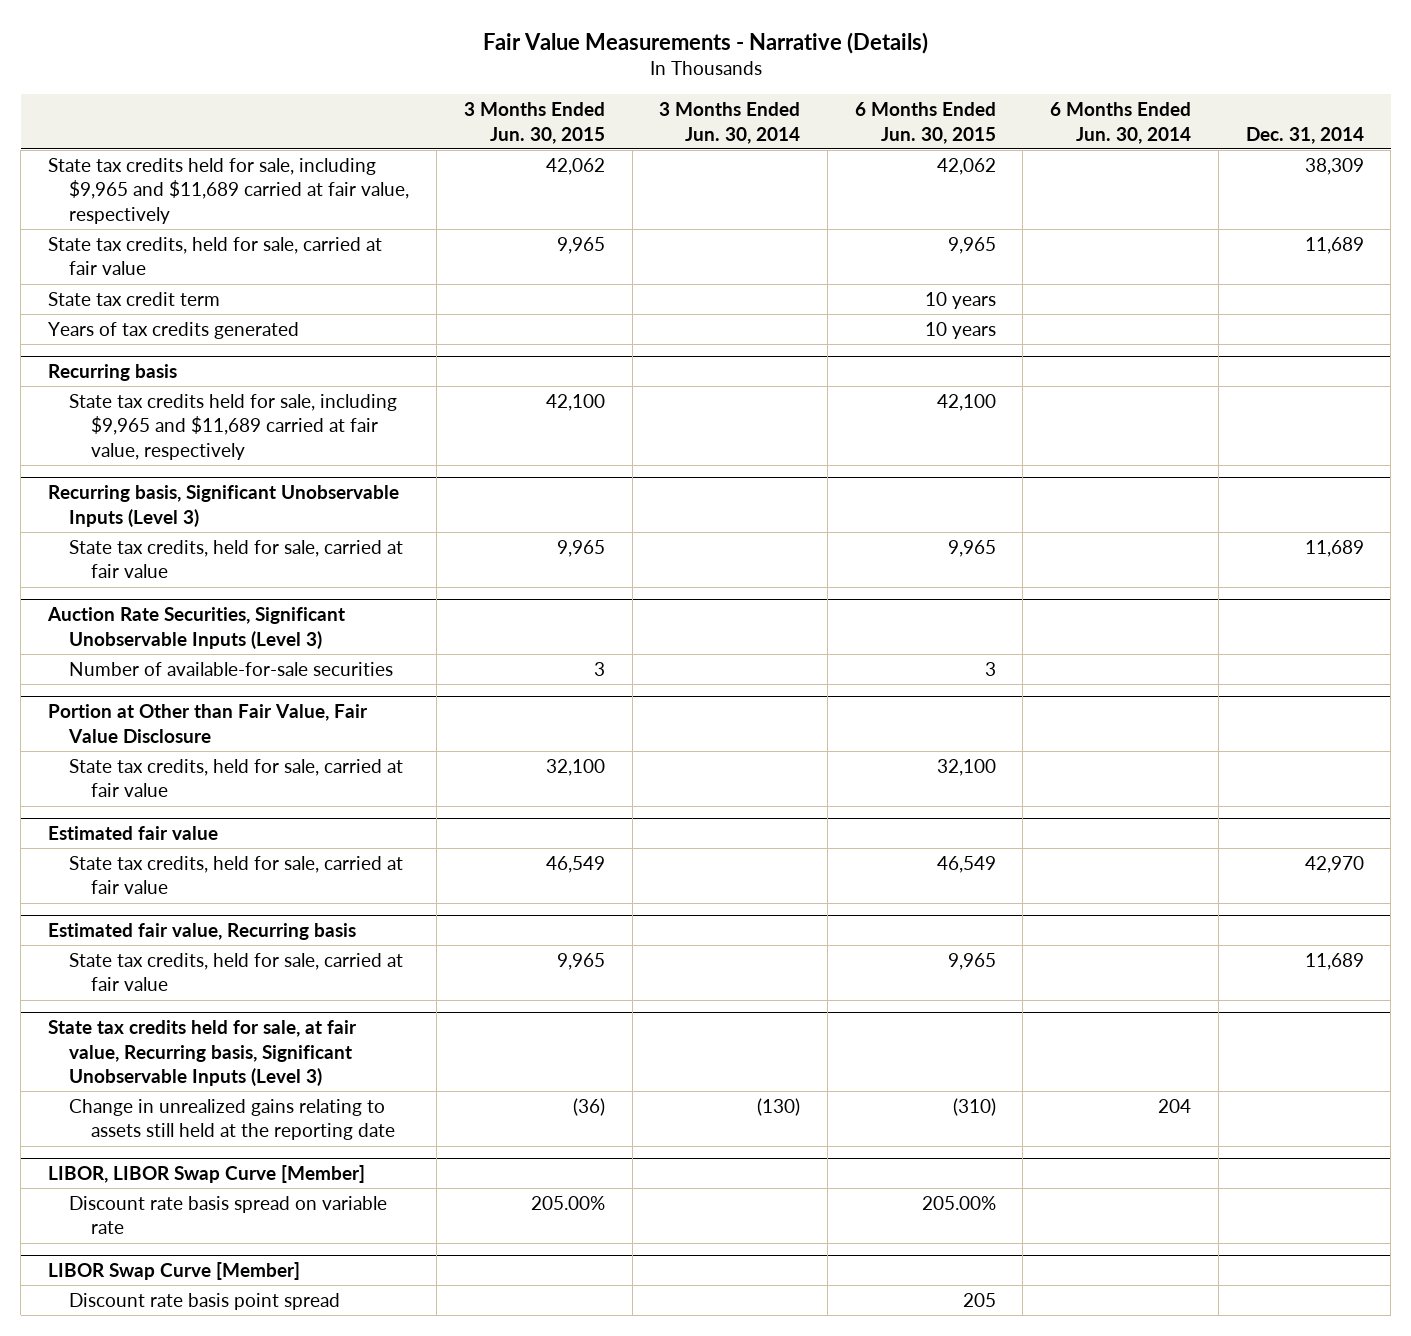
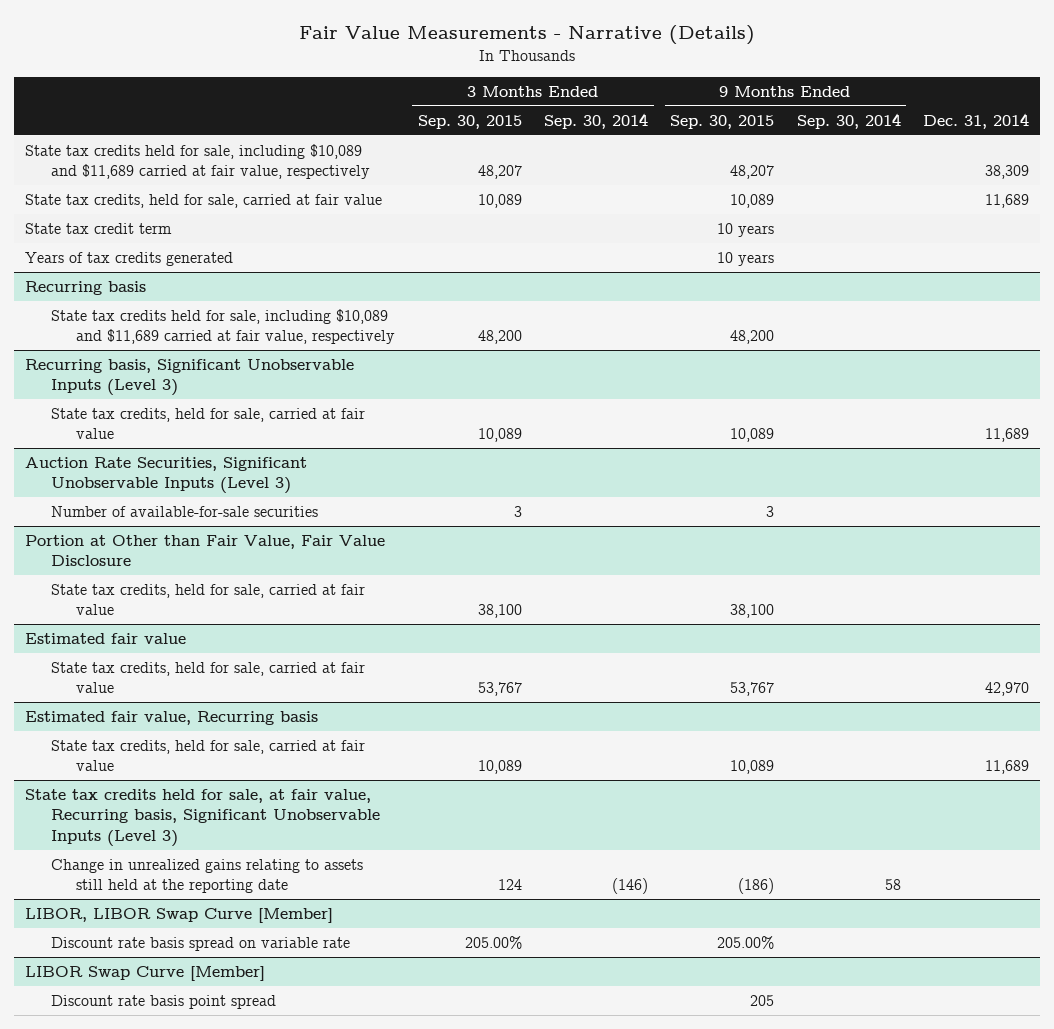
- | 3 Months Ended Jun. 30, 2015 | 3 Months Ended Jun. 30, 2014 | 6 Months Ended Jun. 30, 2015 | 6 Months Ended Jun. 30, 2014 | Dec. 31, 2014
+ | 3 Months Ended Sep. 30, 2015 | 3 Months Ended Sep. 30, 2014 | 9 Months Ended Sep. 30, 2015 | 9 Months Ended Sep. 30, 2014 | Dec. 31, 2014
- State tax credits held for sale, including $9,965 and $11,689 carried at fair value, respectively | 42,062 | | 42,062 | | 38,309
+ State tax credits held for sale, including $10,089 and $11,689 carried at fair value, respectively | 48,207 | | 48,207 | | 38,309
@ Recurring basis
- State tax credits held for sale, including $9,965 and $11,689 carried at fair value, respectively | 42,100 | | 42,100 | |
+ State tax credits held for sale, including $10,089 and $11,689 carried at fair value, respectively | 48,200 | | 48,200 | |

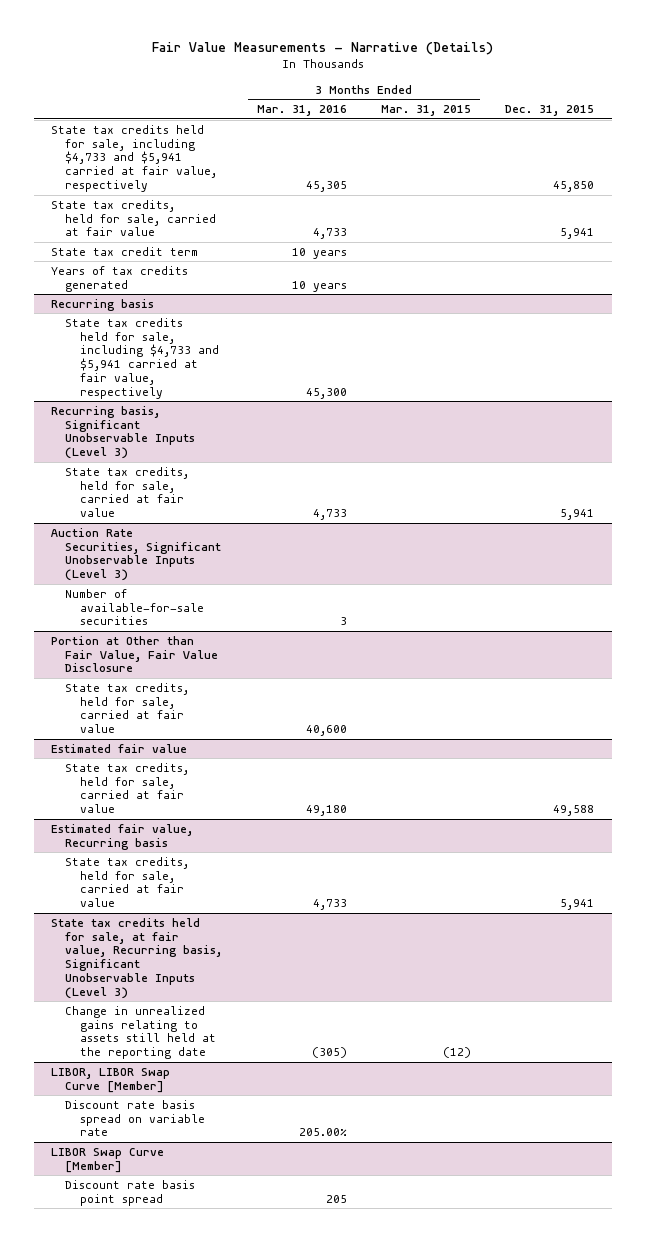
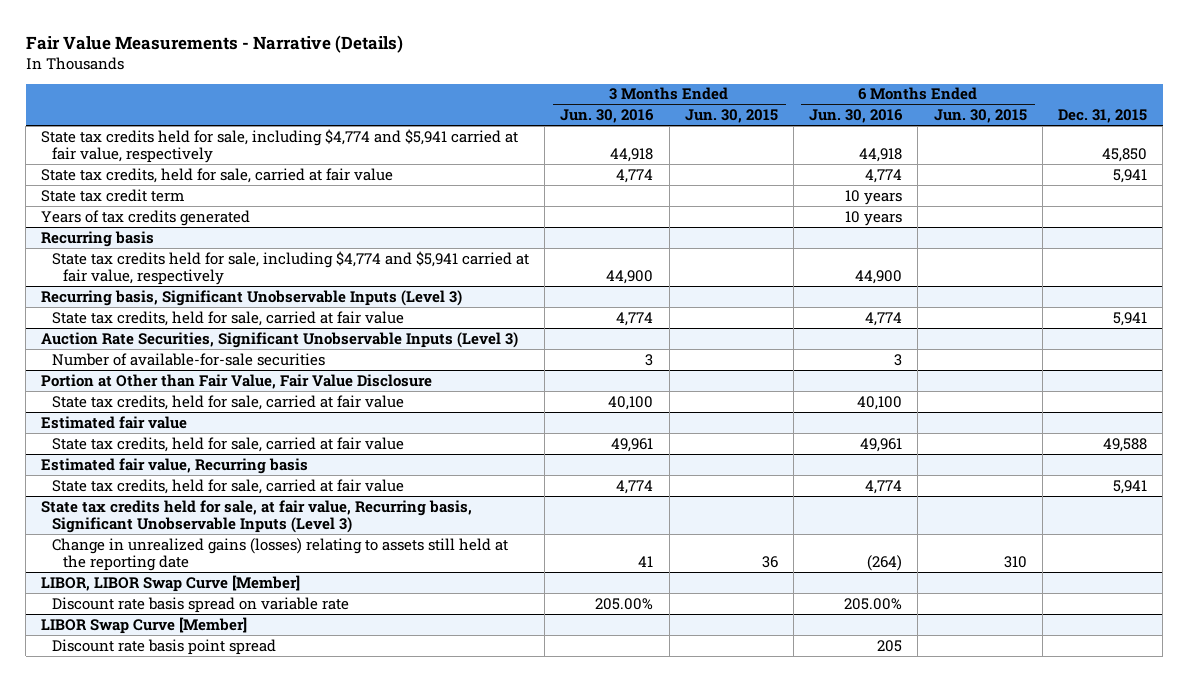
- | 3 Months Ended Mar. 31, 2016 | 3 Months Ended Mar. 31, 2015 | Dec. 31, 2015
+ | 3 Months Ended Jun. 30, 2016 | 3 Months Ended Jun. 30, 2015 | 6 Months Ended Jun. 30, 2016 | 6 Months Ended Jun. 30, 2015 | Dec. 31, 2015
- State tax credits held for sale, including $4,733 and $5,941 carried at fair value, respectively | 45,305 | | 45,850
+ State tax credits held for sale, including $4,774 and $5,941 carried at fair value, respectively | 44,918 | | 44,918 | | 45,850
@ Recurring basis
- State tax credits held for sale, including $4,733 and $5,941 carried at fair value, respectively | 45,300 | |
+ State tax credits held for sale, including $4,774 and $5,941 carried at fair value, respectively | 44,900 | | 44,900 | |
@ State tax credits held for sale, at fair value, Recurring basis, Significant Unobservable Inputs (Level 3)
- Change in unrealized gains relating to assets still held at the reporting date | (305) | (12) |
+ Change in unrealized gains (losses) relating to assets still held at the reporting date | 41 | 36 | (264) | 310 |

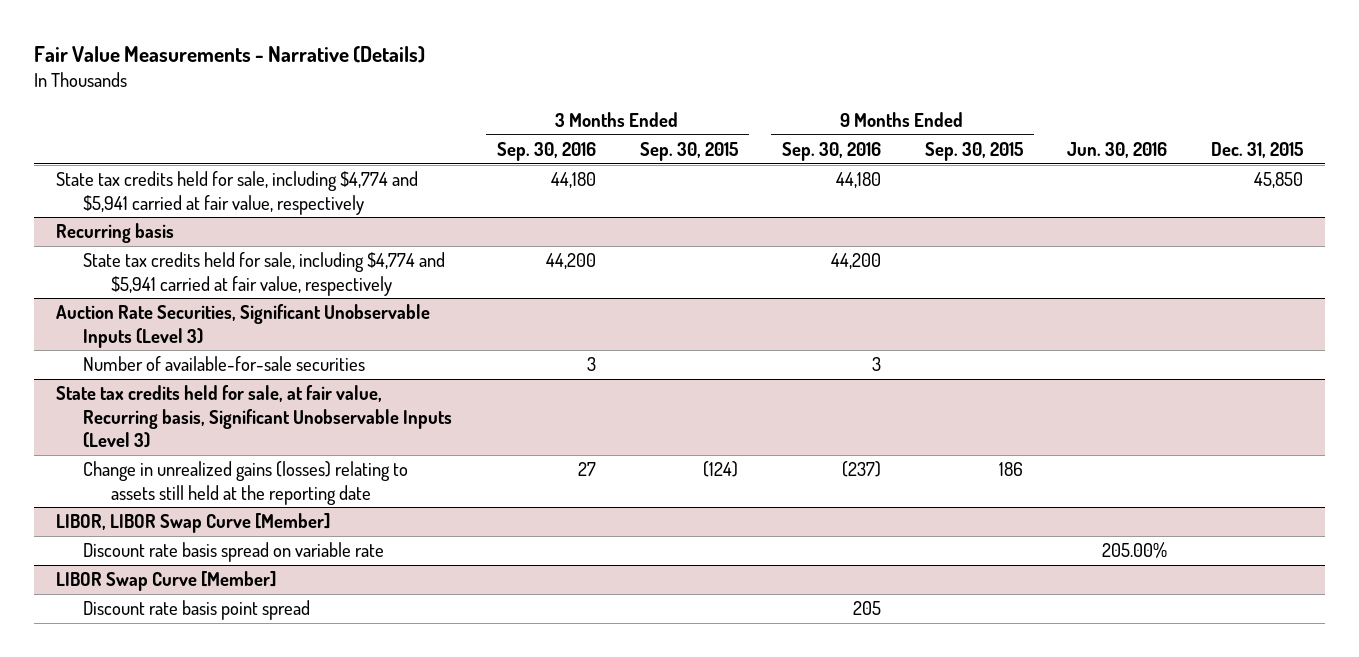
- | 3 Months Ended Jun. 30, 2016 | 3 Months Ended Jun. 30, 2015 | 6 Months Ended Jun. 30, 2016 | 6 Months Ended Jun. 30, 2015 | Dec. 31, 2015
+ | 3 Months Ended Sep. 30, 2016 | 3 Months Ended Sep. 30, 2015 | 9 Months Ended Sep. 30, 2016 | 9 Months Ended Sep. 30, 2015 | Jun. 30, 2016 | Dec. 31, 2015
- State tax credits, held for sale, carried at fair value | 4,774 | | 4,774 | | 5,941
- State tax credit term | | | 10 years | |
- Years of tax credits generated | | | 10 years | |
- Recurring basis, Significant Unobservable Inputs (Level 3)
- State tax credits, held for sale, carried at fair value | 4,774 | | 4,774 | | 5,941
- Portion at Other than Fair Value, Fair Value Disclosure
- State tax credits, held for sale, carried at fair value | 40,100 | | 40,100 | |
- Estimated fair value
- State tax credits, held for sale, carried at fair value | 49,961 | | 49,961 | | 49,588
- Estimated fair value, Recurring basis
- State tax credits, held for sale, carried at fair value | 4,774 | | 4,774 | | 5,941

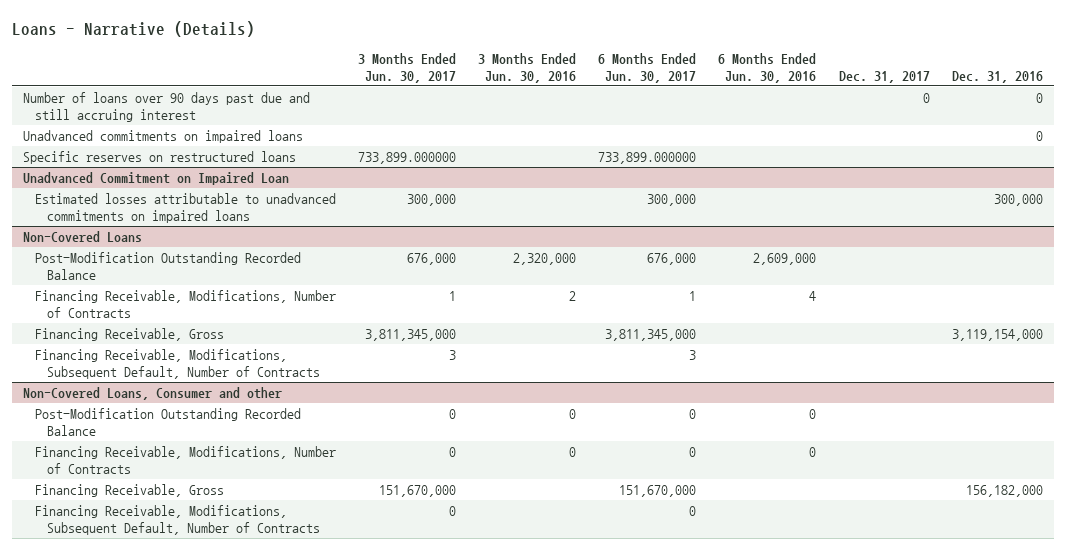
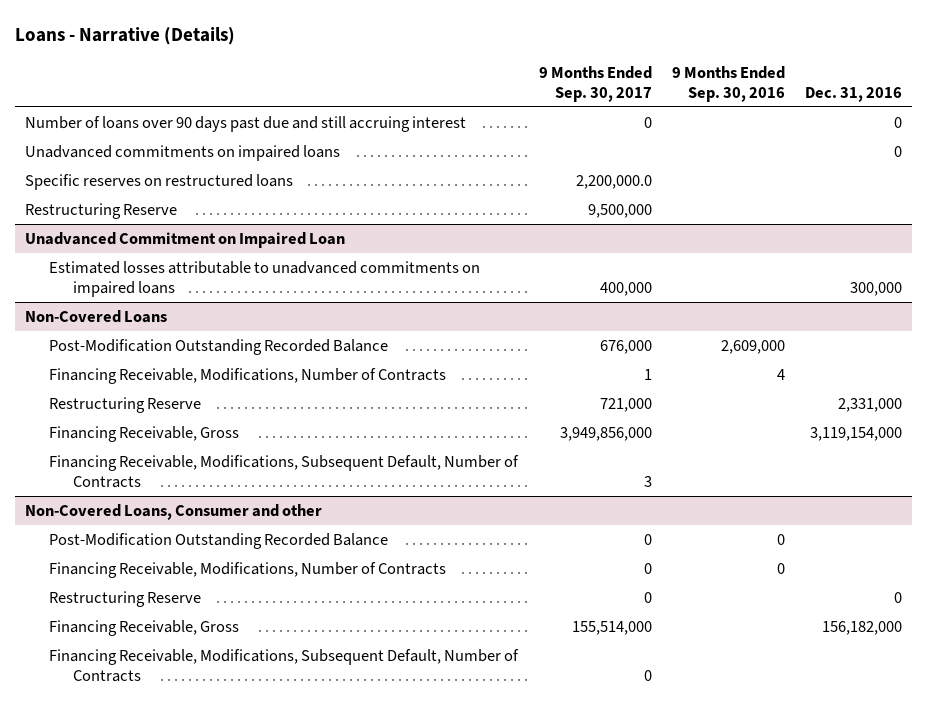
- | 3 Months Ended Jun. 30, 2017 | 3 Months Ended Jun. 30, 2016 | 6 Months Ended Jun. 30, 2017 | 6 Months Ended Jun. 30, 2016 | Dec. 31, 2017 | Dec. 31, 2016
+ | 9 Months Ended Sep. 30, 2017 | 9 Months Ended Sep. 30, 2016 | Dec. 31, 2016
+ Restructuring Reserve | 9,500,000 | |
@ Non-Covered Loans
+ Restructuring Reserve | 721,000 | | 2,331,000
@ Non-Covered Loans, Consumer and other
+ Restructuring Reserve | 0 | | 0

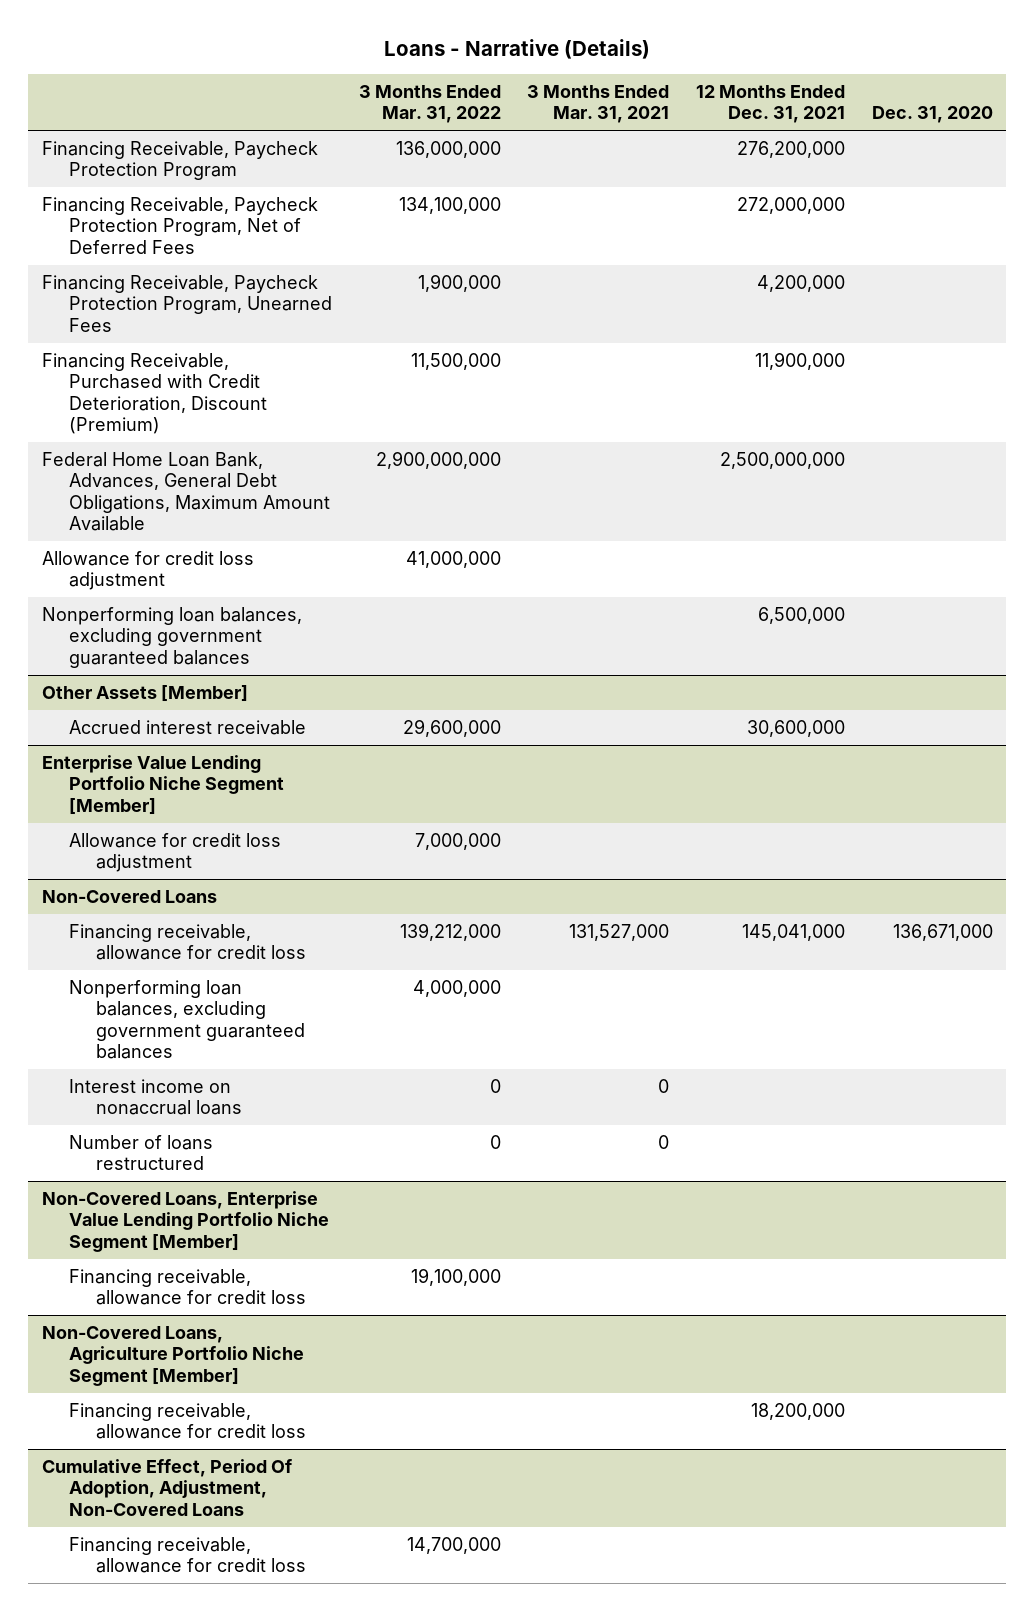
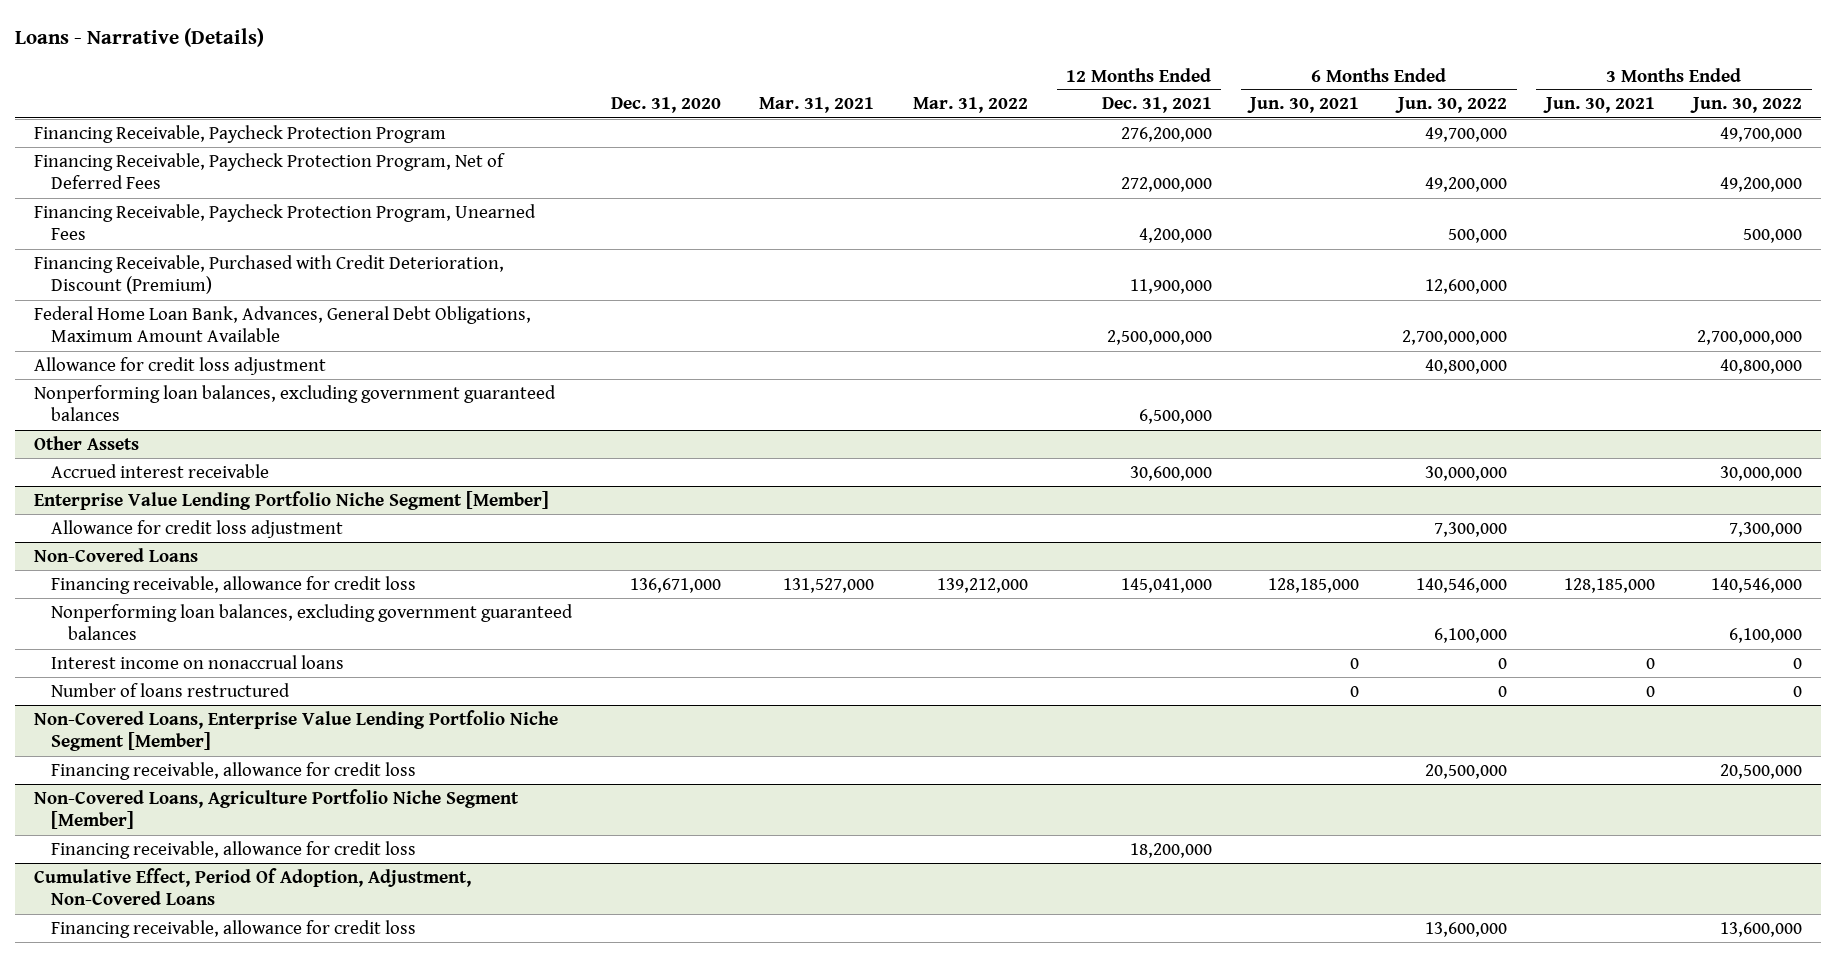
- | 3 Months Ended Mar. 31, 2022 | 3 Months Ended Mar. 31, 2021 | 12 Months Ended Dec. 31, 2021 | Dec. 31, 2020
+ | Dec. 31, 2020 | Mar. 31, 2021 | Mar. 31, 2022 | 12 Months Ended Dec. 31, 2021 | 6 Months Ended Jun. 30, 2021 | 6 Months Ended Jun. 30, 2022 | 3 Months Ended Jun. 30, 2021 | 3 Months Ended Jun. 30, 2022
- Other Assets [Member]
+ Other Assets

